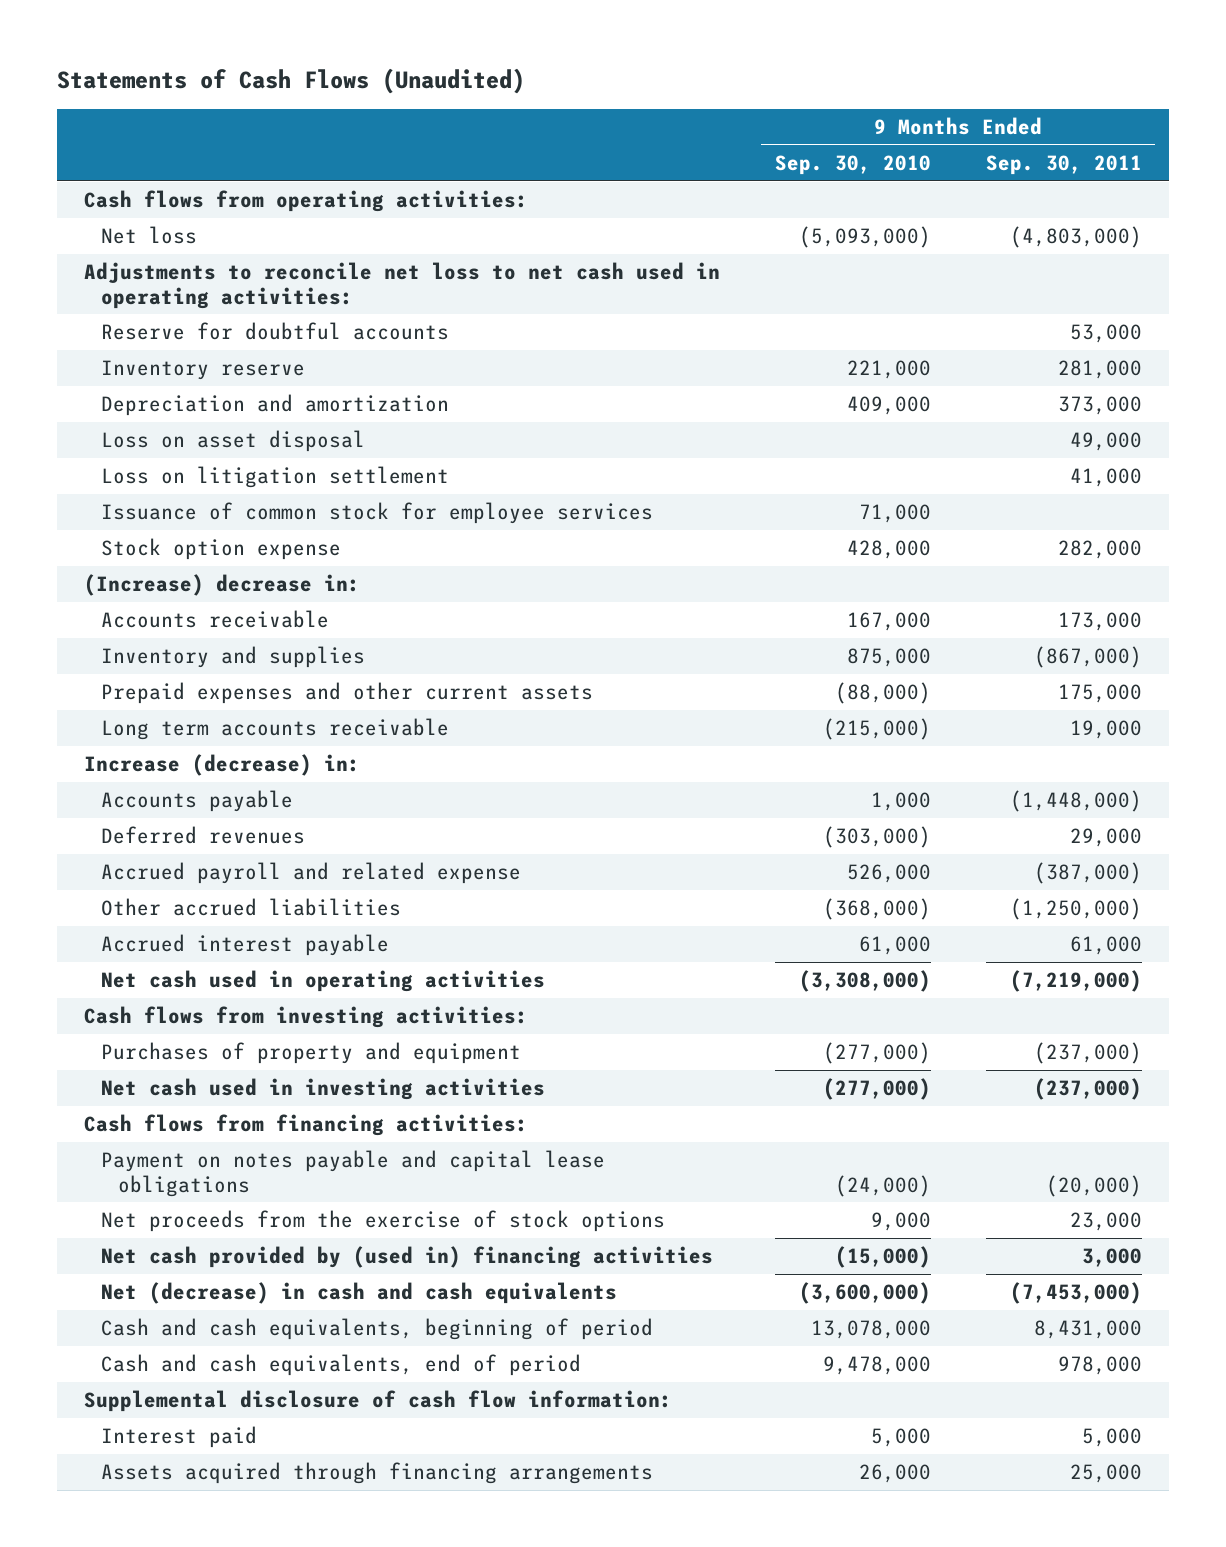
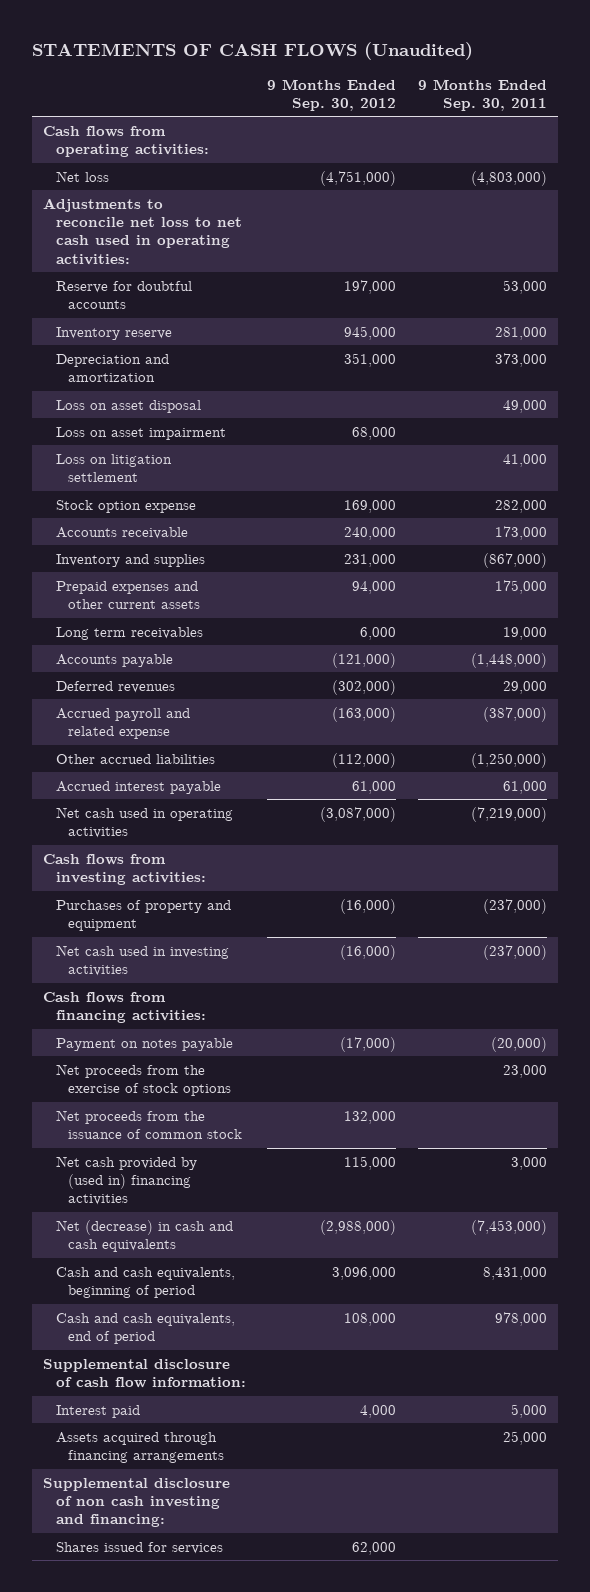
- Statements of Cash Flows (Unaudited)
+ STATEMENTS OF CASH FLOWS (Unaudited)
- | 9 Months Ended Sep. 30, 2010 | 9 Months Ended Sep. 30, 2011
+ | 9 Months Ended Sep. 30, 2012 | 9 Months Ended Sep. 30, 2011
+ Loss on asset impairment | 68,000 |
- Issuance of common stock for employee services | 71,000 |
- (Increase) decrease in:
- Long term accounts receivable | (215,000) | 19,000
- Increase (decrease) in:
+ Long term receivables | 6,000 | 19,000
- Payment on notes payable and capital lease obligations | (24,000) | (20,000)
+ Payment on notes payable | (17,000) | (20,000)
+ Net proceeds from the issuance of common stock | 132,000 |
+ Supplemental disclosure of non cash investing and financing:
+ Shares issued for services | 62,000 |

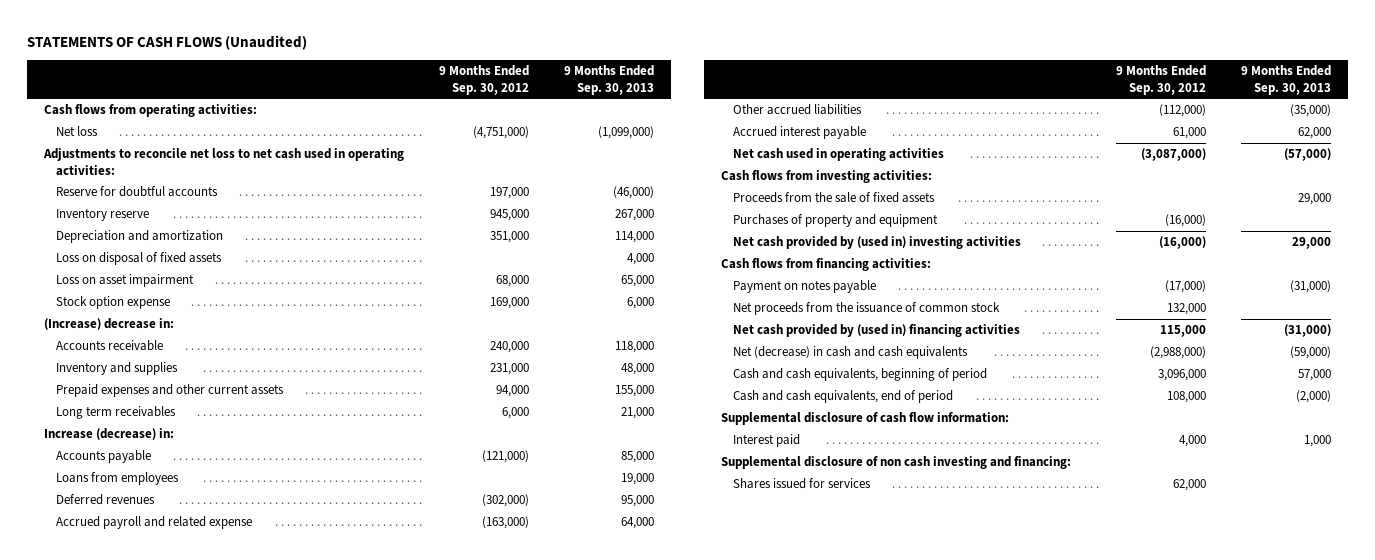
- | 9 Months Ended Sep. 30, 2012 | 9 Months Ended Sep. 30, 2011
+ | 9 Months Ended Sep. 30, 2012 | 9 Months Ended Sep. 30, 2013
- Loss on asset disposal | | 49,000
+ Loss on disposal of fixed assets | | 4,000
- Loss on litigation settlement | | 41,000
+ (Increase) decrease in:
+ Increase (decrease) in:
+ Loans from employees | | 19,000
+ Proceeds from the sale of fixed assets | | 29,000
- Net cash used in investing activities | (16,000) | (237,000)
+ Net cash provided by (used in) investing activities | (16,000) | 29,000
- Net proceeds from the exercise of stock options | | 23,000
- Assets acquired through financing arrangements | | 25,000

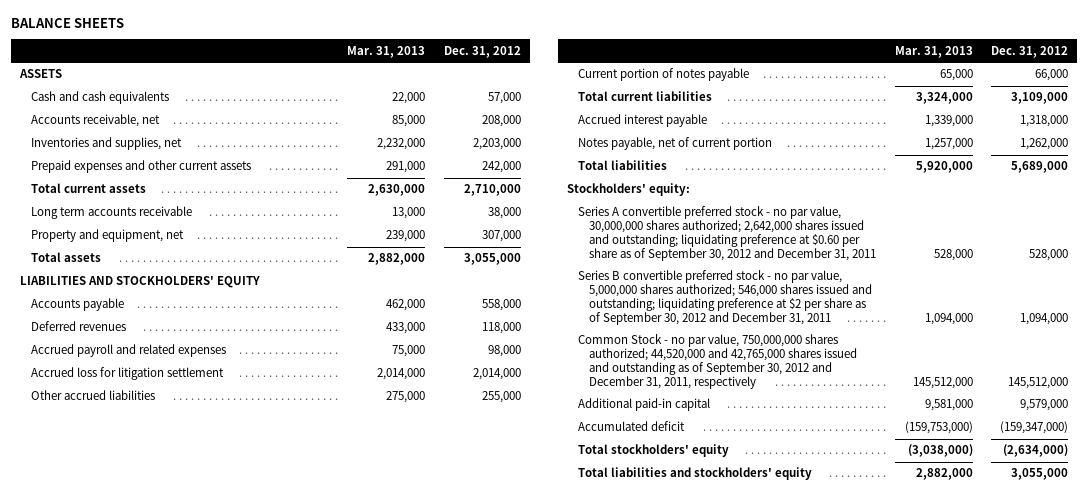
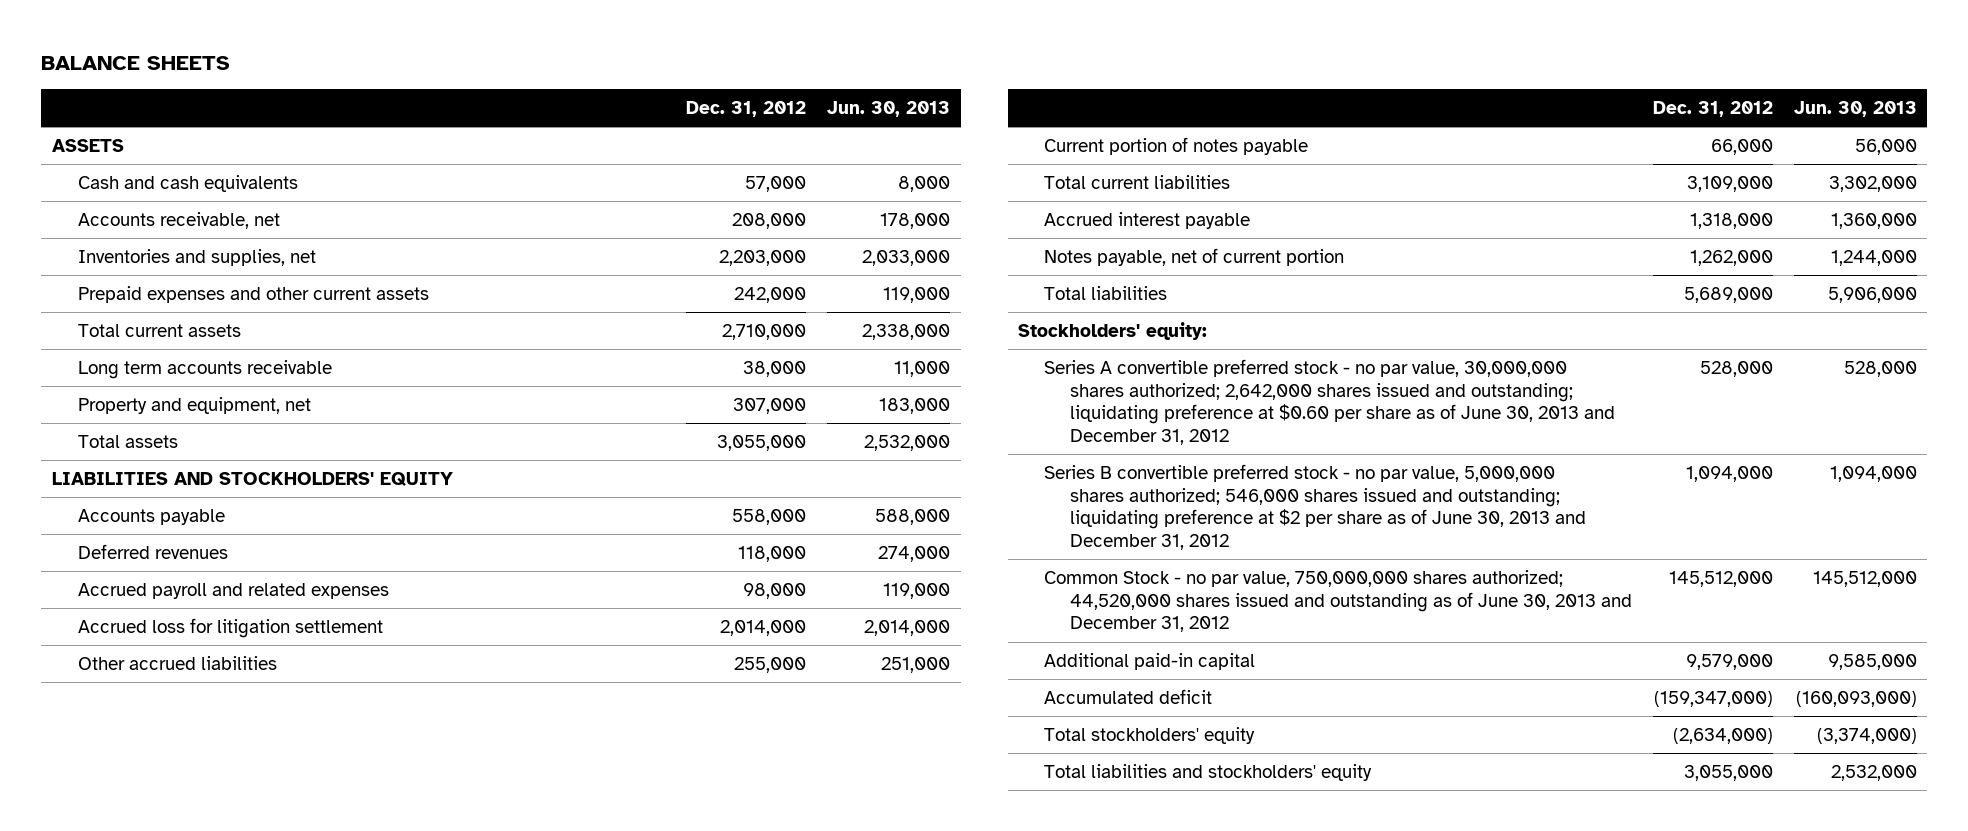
- | Mar. 31, 2013 | Dec. 31, 2012
+ | Dec. 31, 2012 | Jun. 30, 2013
- Series A convertible preferred stock - no par value, 30,000,000 shares authorized; 2,642,000 shares issued and outstanding; liquidating preference at $0.60 per share as of September 30, 2012 and December 31, 2011 | 528,000 | 528,000
- Series B convertible preferred stock - no par value, 5,000,000 shares authorized; 546,000 shares issued and outstanding; liquidating preference at $2 per share as of September 30, 2012 and December 31, 2011 | 1,094,000 | 1,094,000
- Common Stock - no par value, 750,000,000 shares authorized; 44,520,000 and 42,765,000 shares issued and outstanding as of September 30, 2012 and December 31, 2011, respectively | 145,512,000 | 145,512,000
+ Series A convertible preferred stock - no par value, 30,000,000 shares authorized; 2,642,000 shares issued and outstanding; liquidating preference at $0.60 per share as of June 30, 2013 and December 31, 2012 | 528,000 | 528,000
+ Series B convertible preferred stock - no par value, 5,000,000 shares authorized; 546,000 shares issued and outstanding; liquidating preference at $2 per share as of June 30, 2013 and December 31, 2012 | 1,094,000 | 1,094,000
+ Common Stock - no par value, 750,000,000 shares authorized; 44,520,000 shares issued and outstanding as of June 30, 2013 and December 31, 2012 | 145,512,000 | 145,512,000

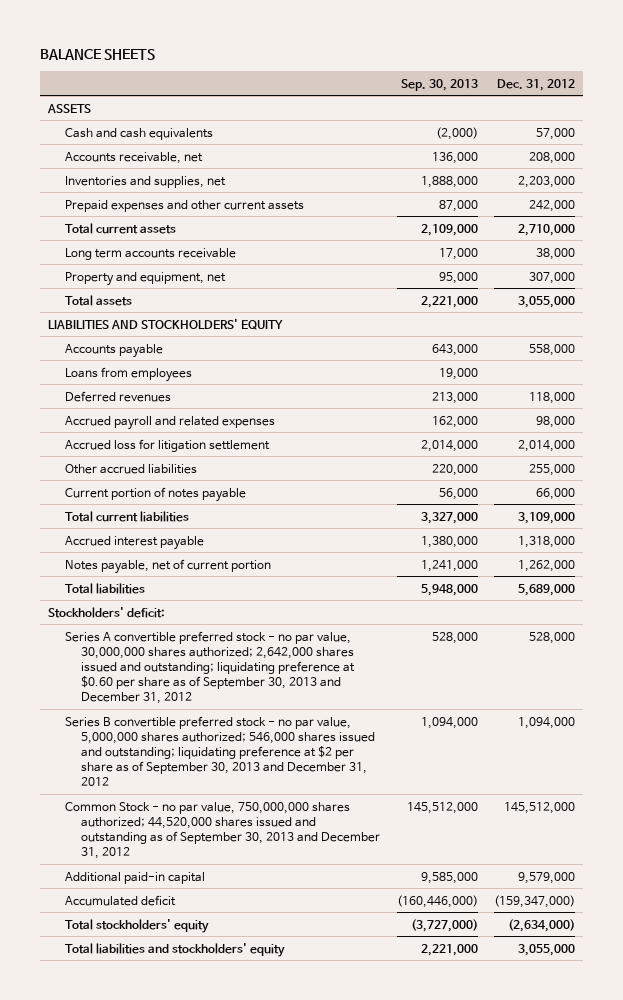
- | Dec. 31, 2012 | Jun. 30, 2013
+ | Sep. 30, 2013 | Dec. 31, 2012
+ Loans from employees | 19,000 |
- Stockholders' equity:
- Series A convertible preferred stock - no par value, 30,000,000 shares authorized; 2,642,000 shares issued and outstanding; liquidating preference at $0.60 per share as of June 30, 2013 and December 31, 2012 | 528,000 | 528,000
- Series B convertible preferred stock - no par value, 5,000,000 shares authorized; 546,000 shares issued and outstanding; liquidating preference at $2 per share as of June 30, 2013 and December 31, 2012 | 1,094,000 | 1,094,000
- Common Stock - no par value, 750,000,000 shares authorized; 44,520,000 shares issued and outstanding as of June 30, 2013 and December 31, 2012 | 145,512,000 | 145,512,000
+ Stockholders' deficit:
+ Series A convertible preferred stock - no par value, 30,000,000 shares authorized; 2,642,000 shares issued and outstanding; liquidating preference at $0.60 per share as of September 30, 2013 and December 31, 2012 | 528,000 | 528,000
+ Series B convertible preferred stock - no par value, 5,000,000 shares authorized; 546,000 shares issued and outstanding; liquidating preference at $2 per share as of September 30, 2013 and December 31, 2012 | 1,094,000 | 1,094,000
+ Common Stock - no par value, 750,000,000 shares authorized; 44,520,000 shares issued and outstanding as of September 30, 2013 and December 31, 2012 | 145,512,000 | 145,512,000

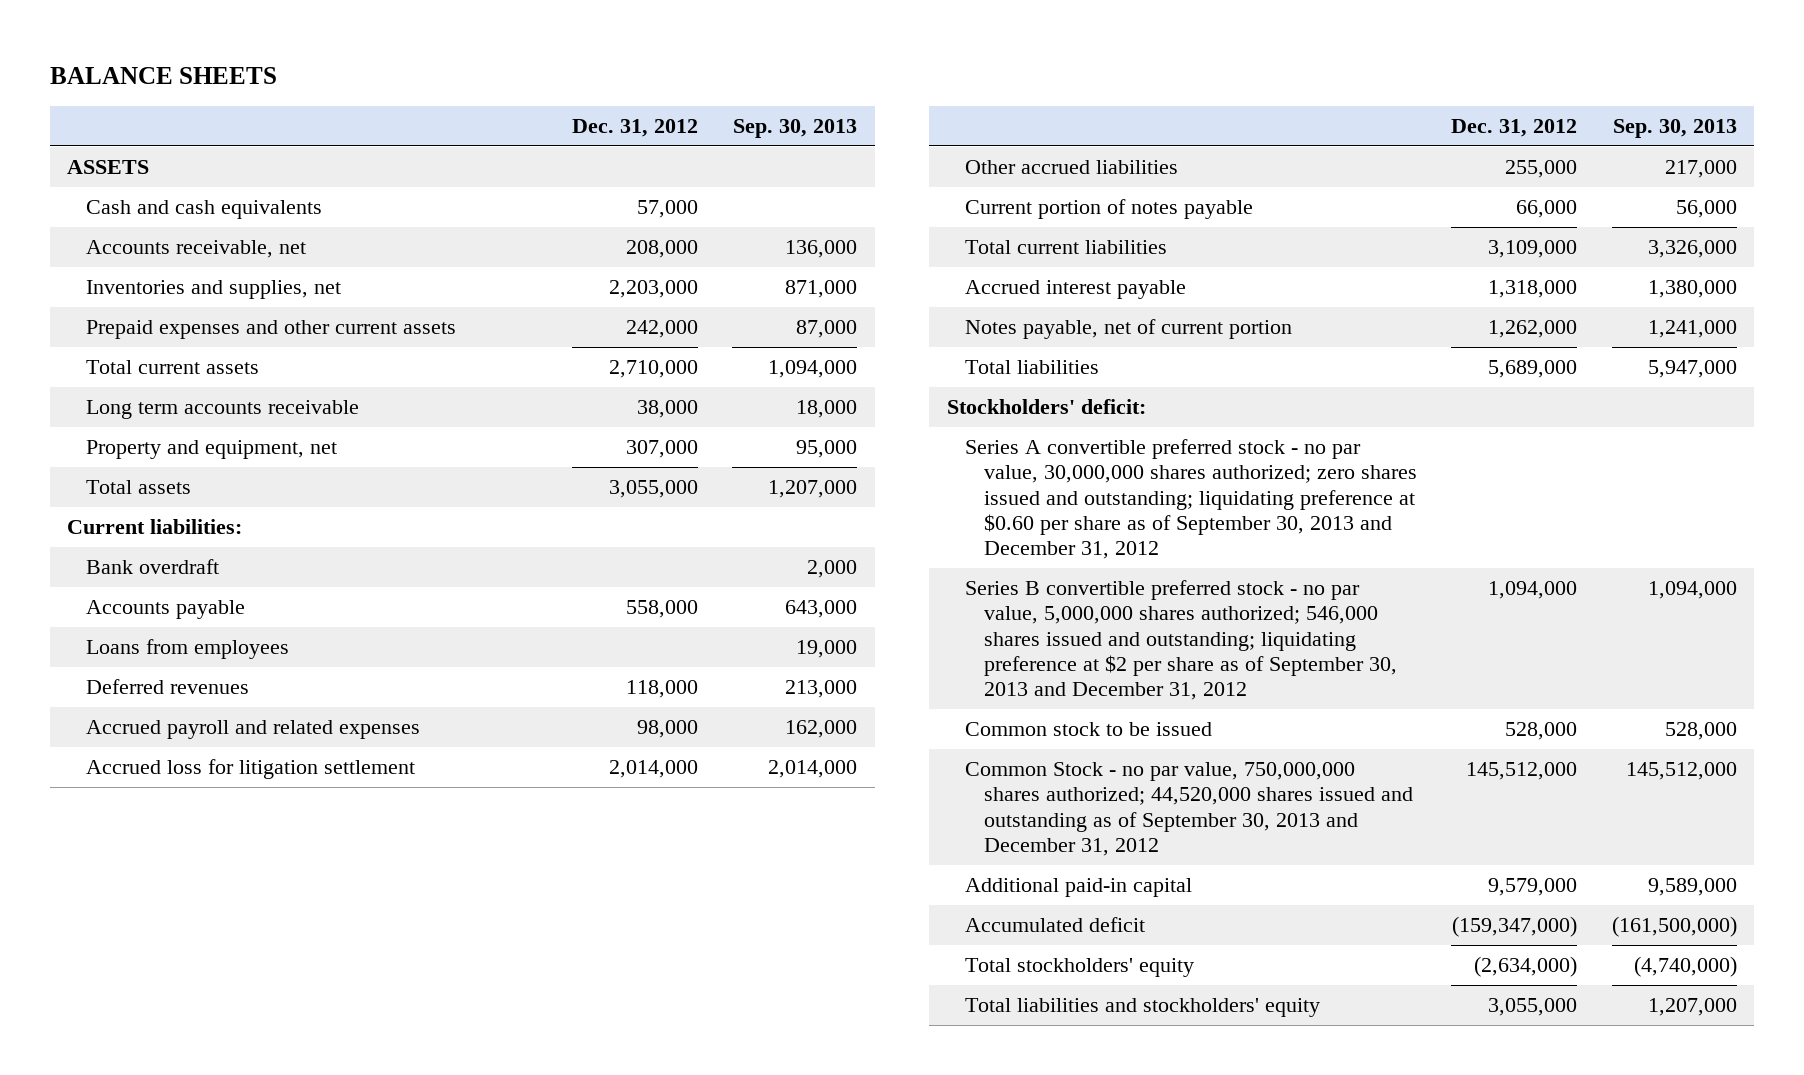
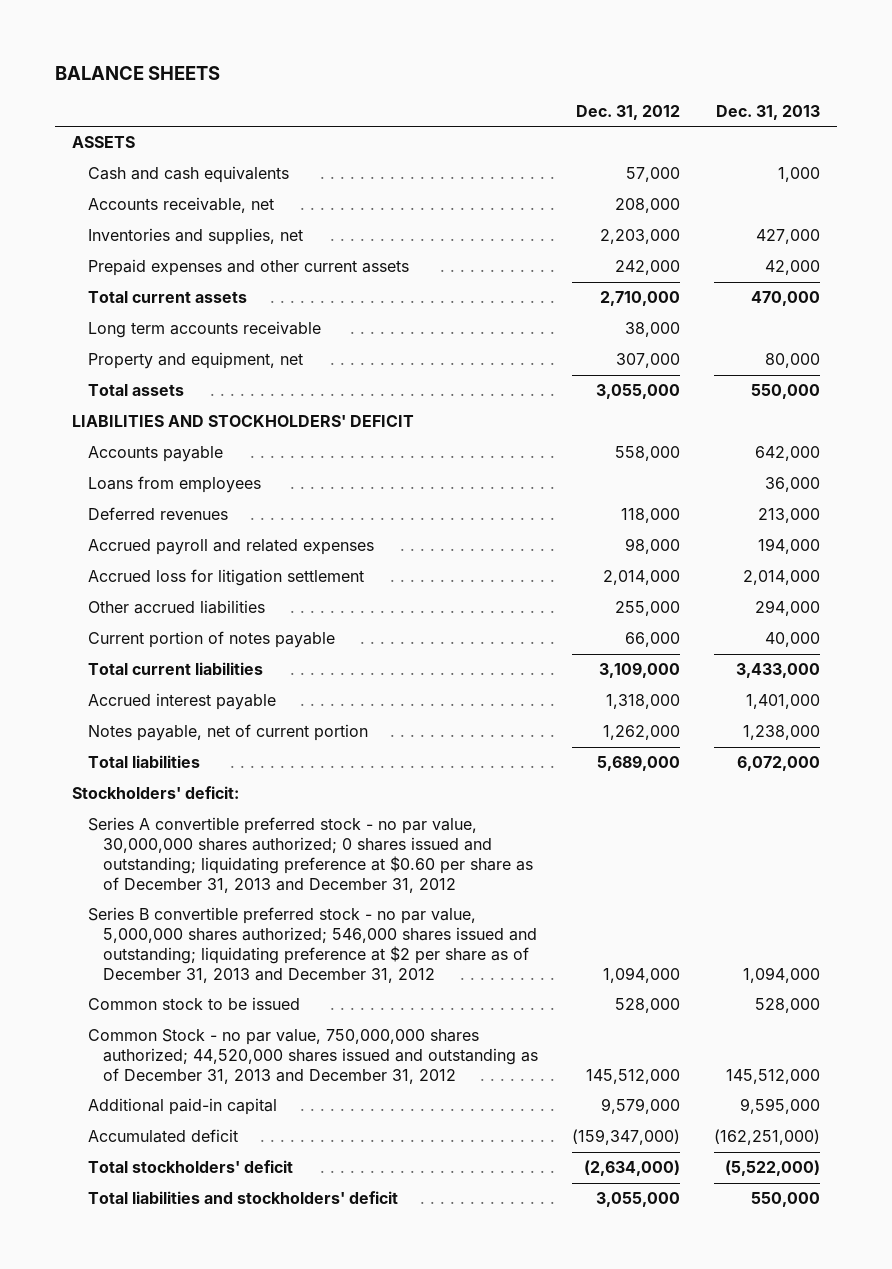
- | Dec. 31, 2012 | Sep. 30, 2013
+ | Dec. 31, 2012 | Dec. 31, 2013
- Current liabilities:
- Bank overdraft | | 2,000
+ LIABILITIES AND STOCKHOLDERS' DEFICIT
- Series A convertible preferred stock - no par value, 30,000,000 shares authorized; zero shares issued and outstanding; liquidating preference at $0.60 per share as of September 30, 2013 and December 31, 2012
- Series B convertible preferred stock - no par value, 5,000,000 shares authorized; 546,000 shares issued and outstanding; liquidating preference at $2 per share as of September 30, 2013 and December 31, 2012 | 1,094,000 | 1,094,000
+ Series A convertible preferred stock - no par value, 30,000,000 shares authorized; 0 shares issued and outstanding; liquidating preference at $0.60 per share as of December 31, 2013 and December 31, 2012
+ Series B convertible preferred stock - no par value, 5,000,000 shares authorized; 546,000 shares issued and outstanding; liquidating preference at $2 per share as of December 31, 2013 and December 31, 2012 | 1,094,000 | 1,094,000
- Common Stock - no par value, 750,000,000 shares authorized; 44,520,000 shares issued and outstanding as of September 30, 2013 and December 31, 2012 | 145,512,000 | 145,512,000
+ Common Stock - no par value, 750,000,000 shares authorized; 44,520,000 shares issued and outstanding as of December 31, 2013 and December 31, 2012 | 145,512,000 | 145,512,000
- Total stockholders' equity | (2,634,000) | (4,740,000)
- Total liabilities and stockholders' equity | 3,055,000 | 1,207,000
+ Total stockholders' deficit | (2,634,000) | (5,522,000)
+ Total liabilities and stockholders' deficit | 3,055,000 | 550,000

